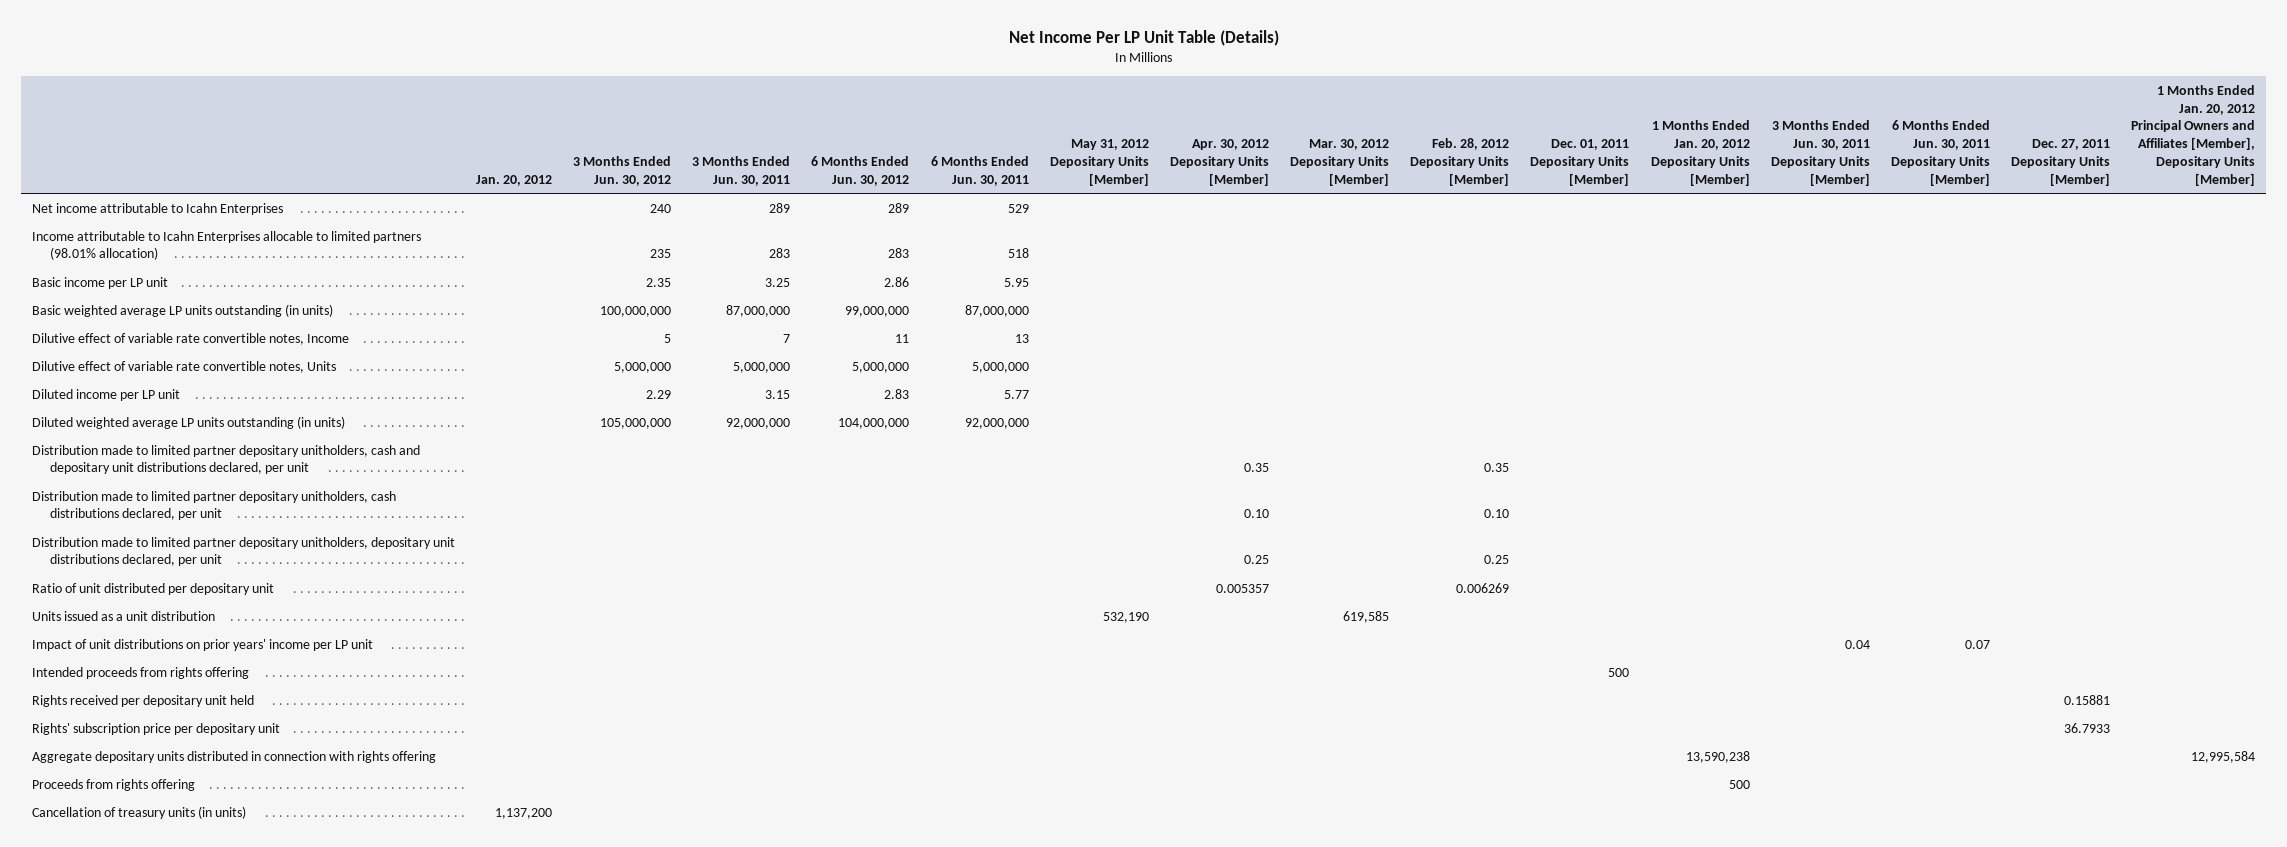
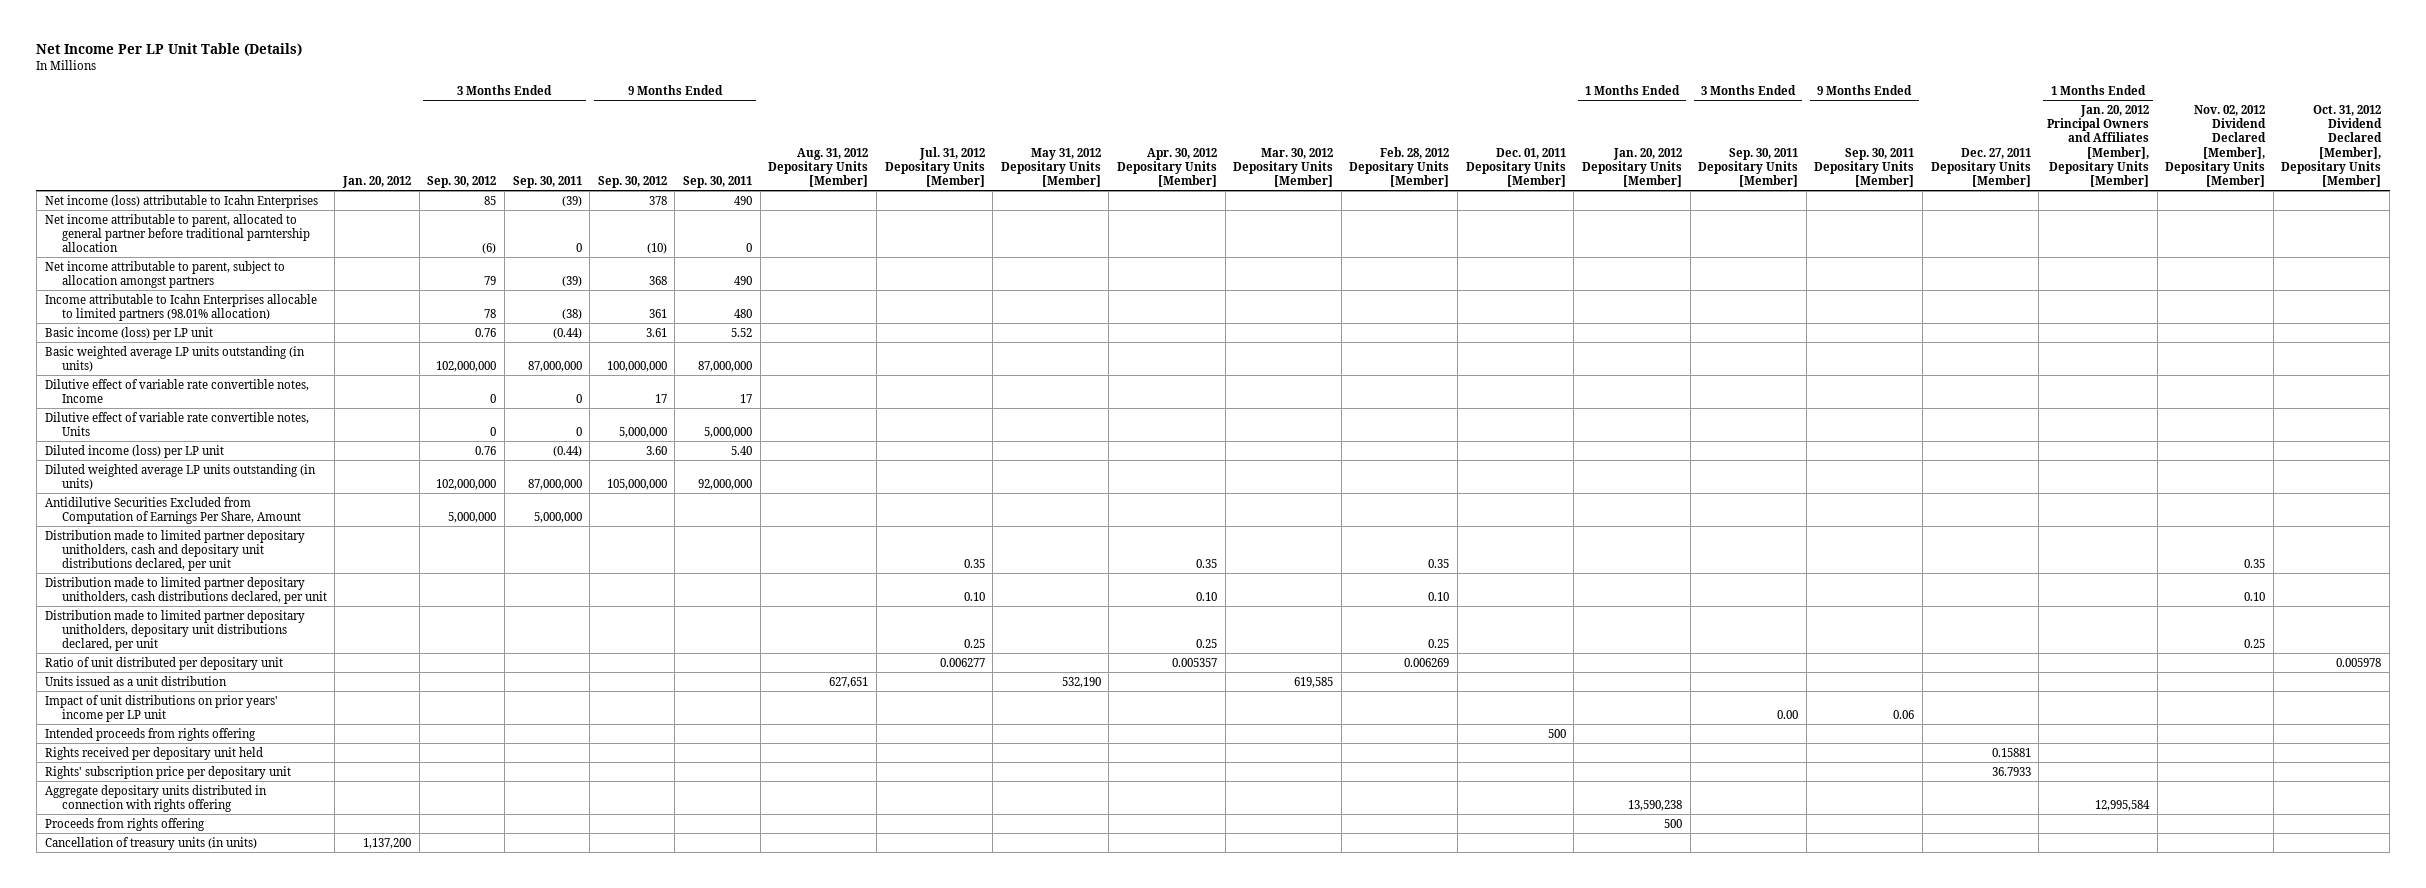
- | Jan. 20, 2012 | 3 Months Ended Jun. 30, 2012 | 3 Months Ended Jun. 30, 2011 | 6 Months Ended Jun. 30, 2012 | 6 Months Ended Jun. 30, 2011 | May 31, 2012 Depositary Units [Member] | Apr. 30, 2012 Depositary Units [Member] | Mar. 30, 2012 Depositary Units [Member] | Feb. 28, 2012 Depositary Units [Member] | Dec. 01, 2011 Depositary Units [Member] | 1 Months Ended Jan. 20, 2012 Depositary Units [Member] | 3 Months Ended Jun. 30, 2011 Depositary Units [Member] | 6 Months Ended Jun. 30, 2011 Depositary Units [Member] | Dec. 27, 2011 Depositary Units [Member] | 1 Months Ended Jan. 20, 2012 Principal Owners and Affiliates [Member], Depositary Units [Member]
+ | Jan. 20, 2012 | 3 Months Ended Sep. 30, 2012 | 3 Months Ended Sep. 30, 2011 | 9 Months Ended Sep. 30, 2012 | 9 Months Ended Sep. 30, 2011 | Aug. 31, 2012 Depositary Units [Member] | Jul. 31, 2012 Depositary Units [Member] | May 31, 2012 Depositary Units [Member] | Apr. 30, 2012 Depositary Units [Member] | Mar. 30, 2012 Depositary Units [Member] | Feb. 28, 2012 Depositary Units [Member] | Dec. 01, 2011 Depositary Units [Member] | 1 Months Ended Jan. 20, 2012 Depositary Units [Member] | 3 Months Ended Sep. 30, 2011 Depositary Units [Member] | 9 Months Ended Sep. 30, 2011 Depositary Units [Member] | Dec. 27, 2011 Depositary Units [Member] | 1 Months Ended Jan. 20, 2012 Principal Owners and Affiliates [Member], Depositary Units [Member] | Nov. 02, 2012 Dividend Declared [Member], Depositary Units [Member] | Oct. 31, 2012 Dividend Declared [Member], Depositary Units [Member]
- Net income attributable to Icahn Enterprises | | 240 | 289 | 289 | 529 | | | | | | | | | |
+ Net income (loss) attributable to Icahn Enterprises | | 85 | (39) | 378 | 490 | | | | | | | | | | | | | |
+ Net income attributable to parent, allocated to general partner before traditional parntership allocation | | (6) | 0 | (10) | 0 | | | | | | | | | | | | | |
+ Net income attributable to parent, subject to allocation amongst partners | | 79 | (39) | 368 | 490 | | | | | | | | | | | | | |
- Basic income per LP unit | | 2.35 | 3.25 | 2.86 | 5.95 | | | | | | | | | |
+ Basic income (loss) per LP unit | | 0.76 | (0.44) | 3.61 | 5.52 | | | | | | | | | | | | | |
- Diluted income per LP unit | | 2.29 | 3.15 | 2.83 | 5.77 | | | | | | | | | |
+ Diluted income (loss) per LP unit | | 0.76 | (0.44) | 3.60 | 5.40 | | | | | | | | | | | | | |
+ Antidilutive Securities Excluded from Computation of Earnings Per Share, Amount | | 5,000,000 | 5,000,000 | | | | | | | | | | | | | | | |

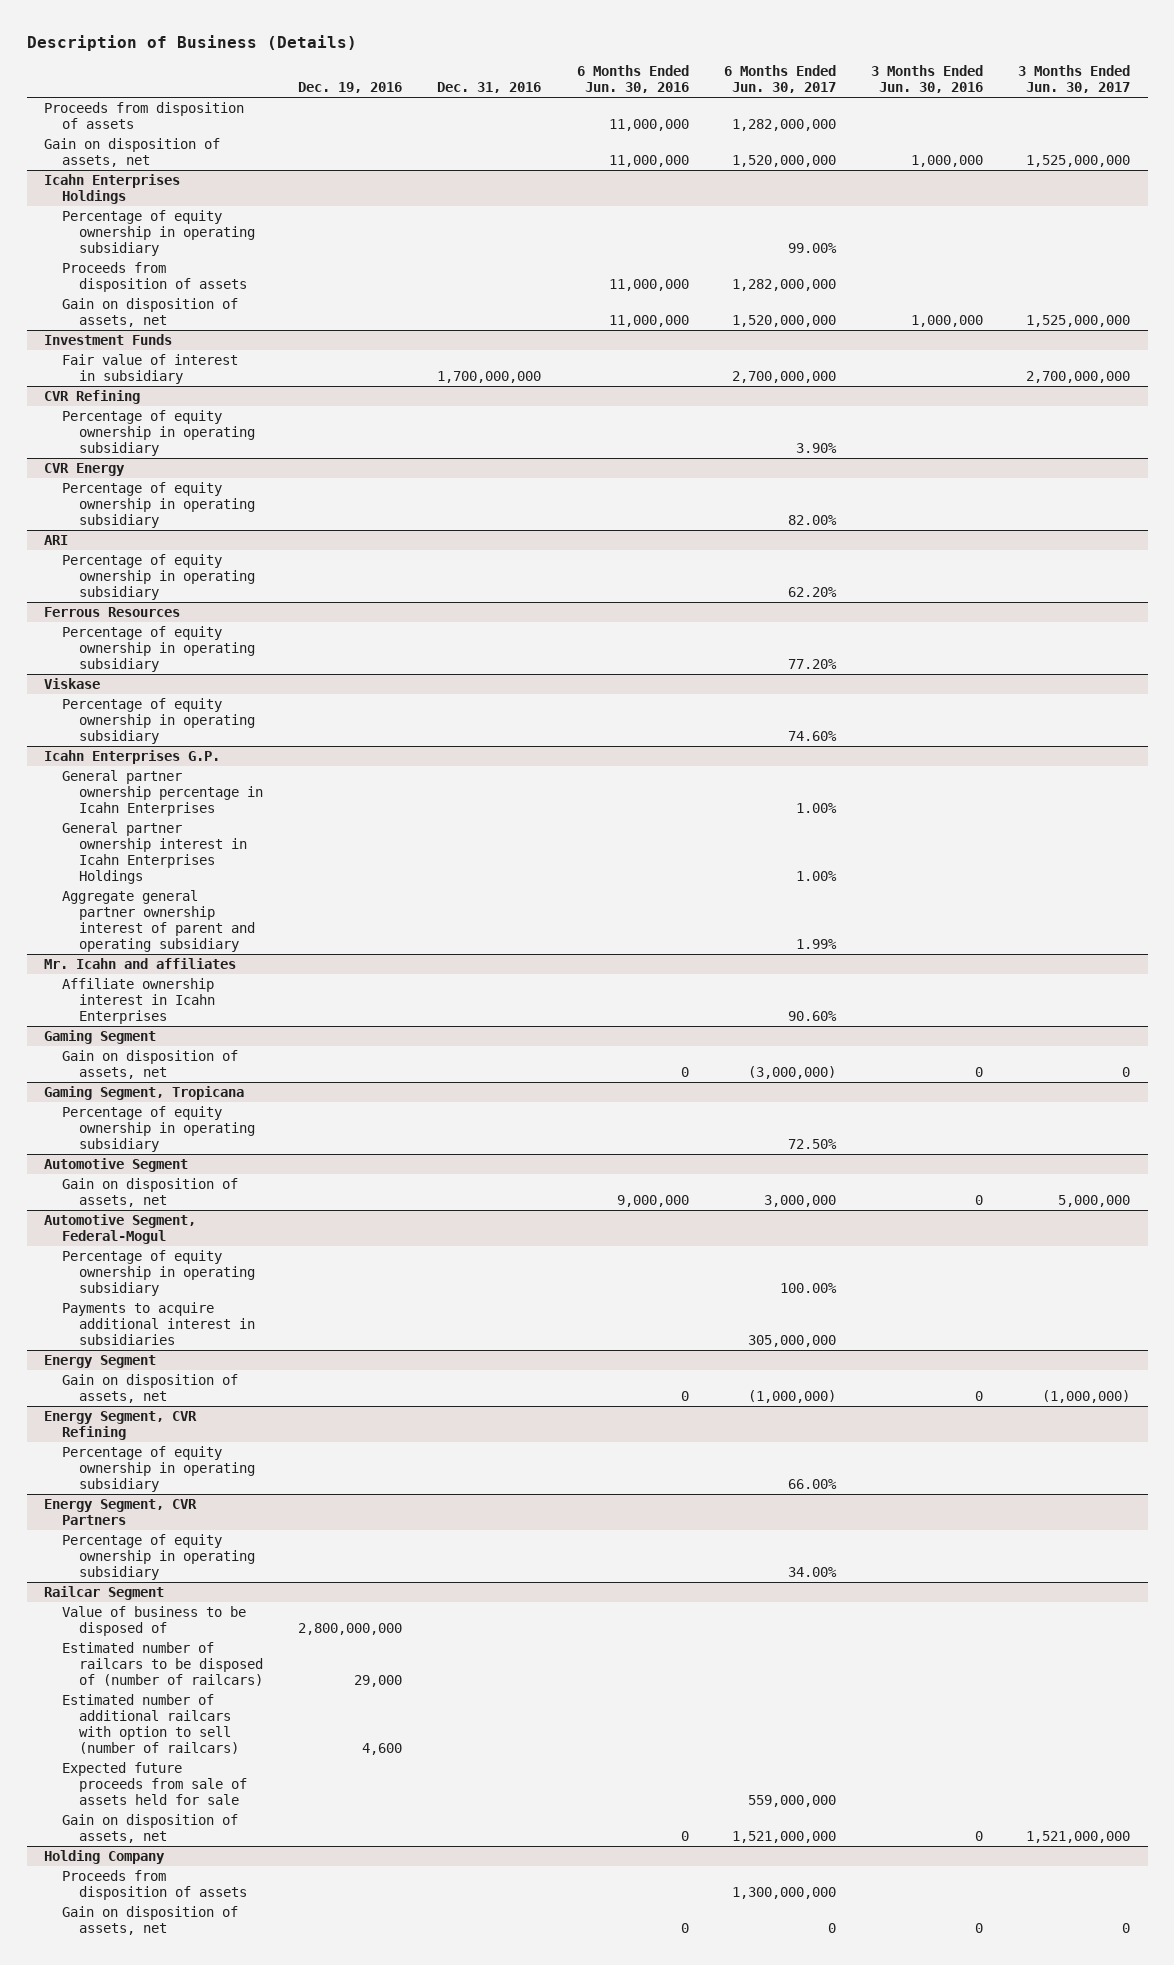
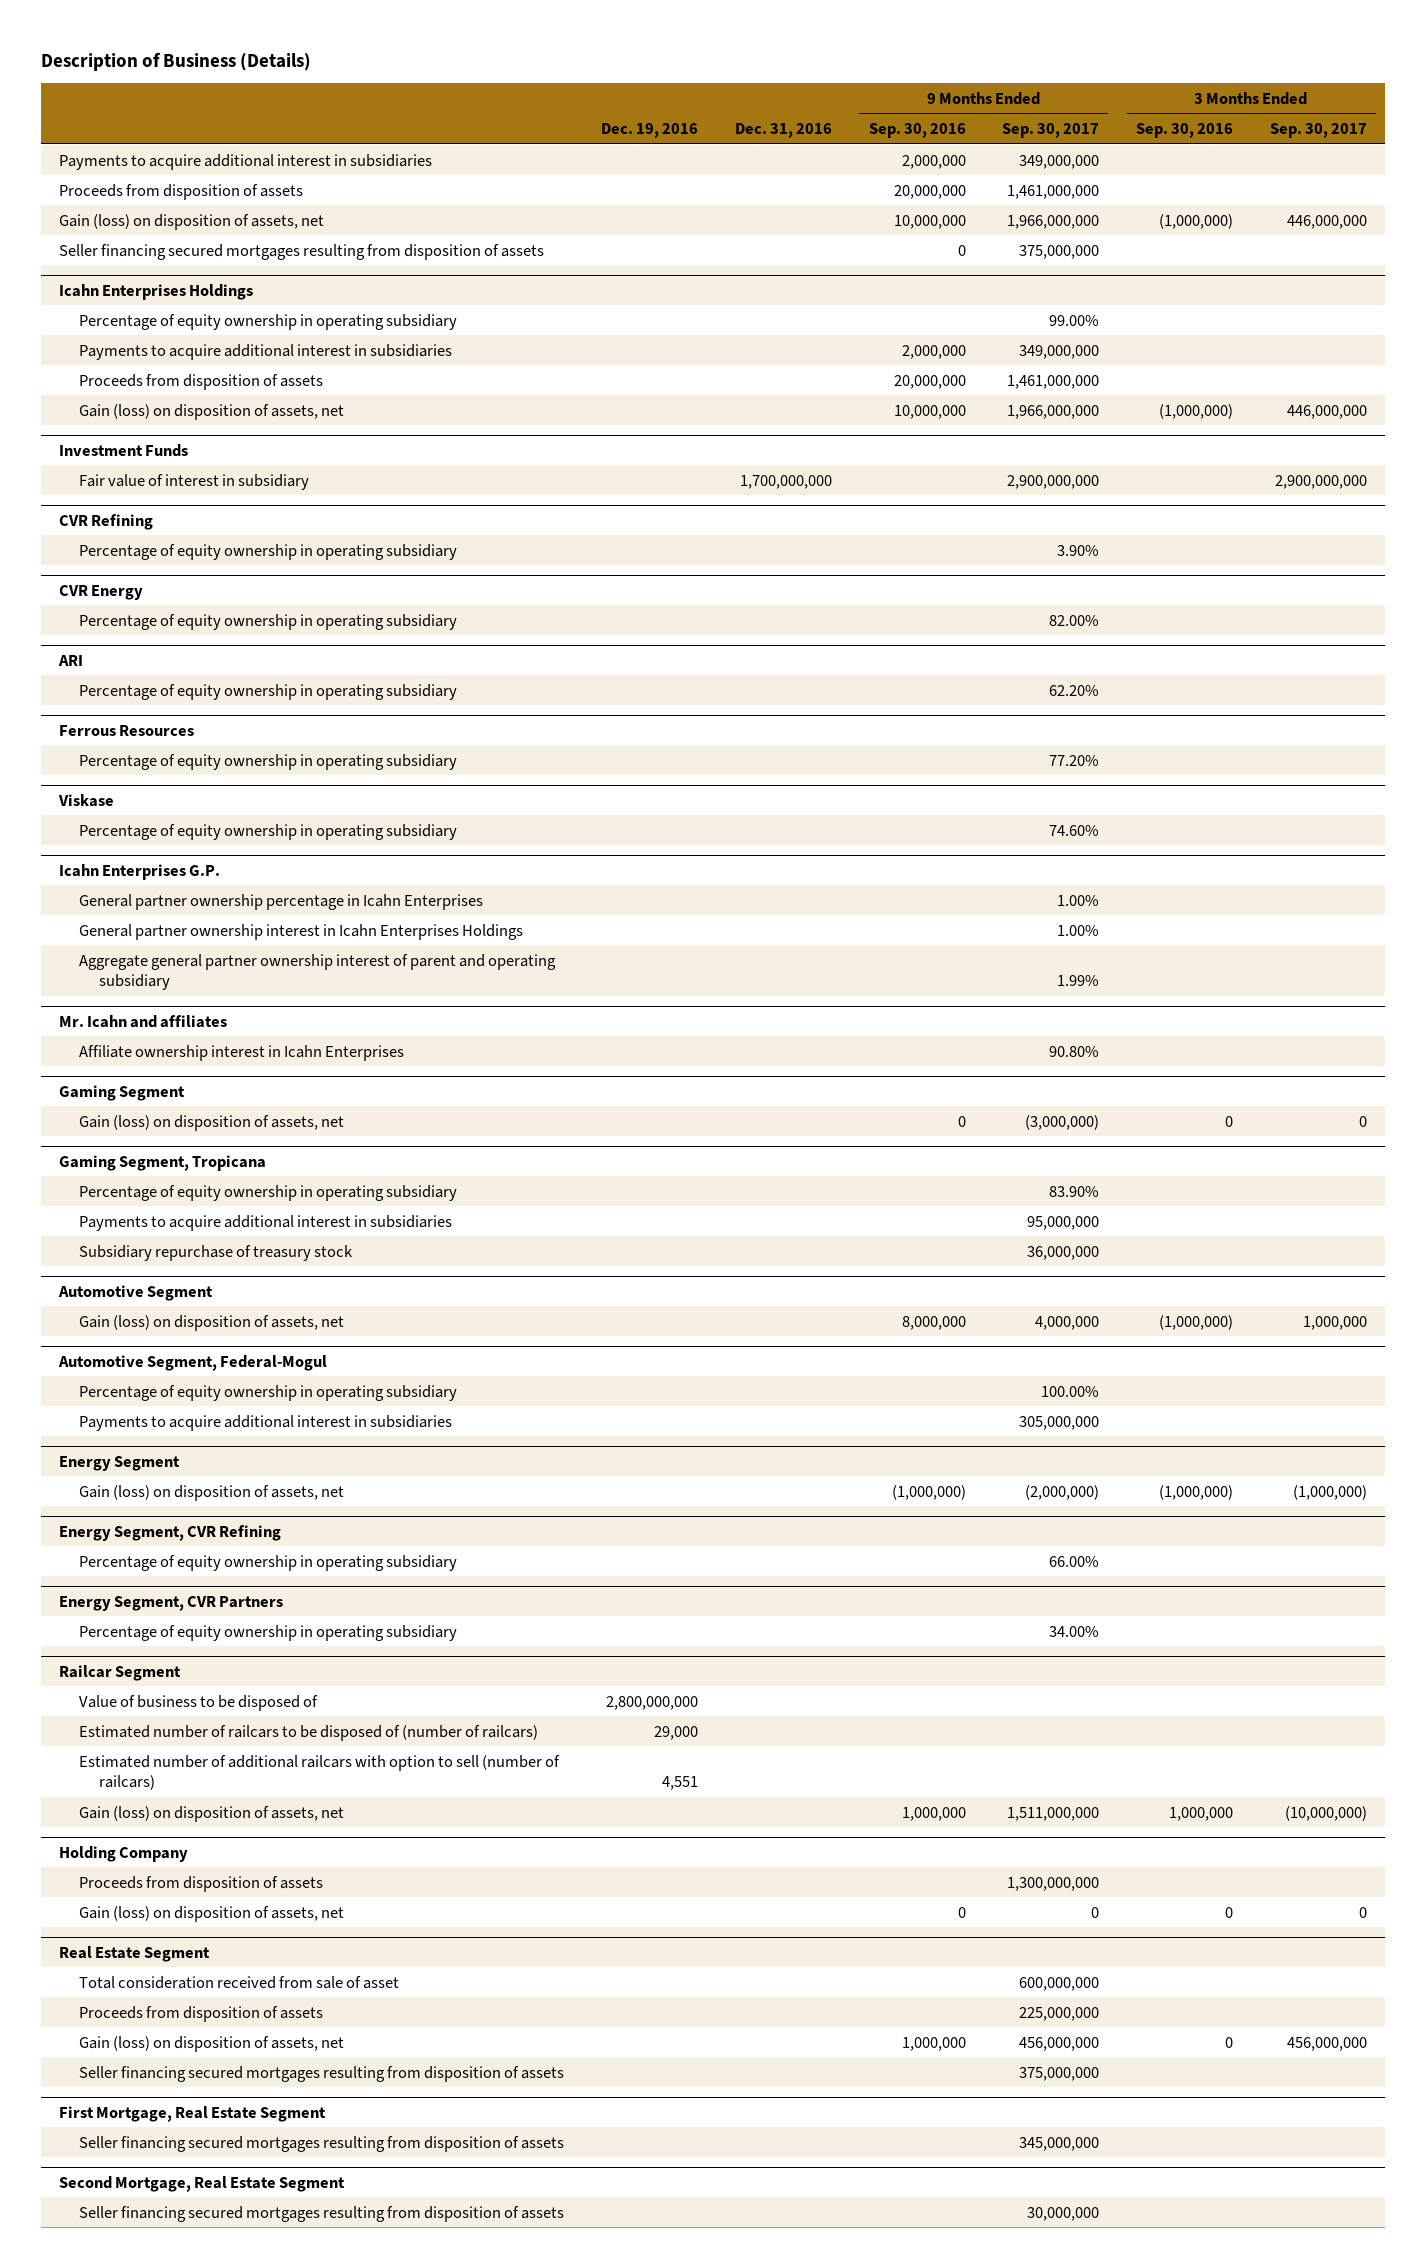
- | Dec. 19, 2016 | Dec. 31, 2016 | 6 Months Ended Jun. 30, 2016 | 6 Months Ended Jun. 30, 2017 | 3 Months Ended Jun. 30, 2016 | 3 Months Ended Jun. 30, 2017
+ | Dec. 19, 2016 | Dec. 31, 2016 | 9 Months Ended Sep. 30, 2016 | 9 Months Ended Sep. 30, 2017 | 3 Months Ended Sep. 30, 2016 | 3 Months Ended Sep. 30, 2017
+ Payments to acquire additional interest in subsidiaries | | | 2,000,000 | 349,000,000 | |
- Gain on disposition of assets, net | | | 11,000,000 | 1,520,000,000 | 1,000,000 | 1,525,000,000
+ Gain (loss) on disposition of assets, net | | | 10,000,000 | 1,966,000,000 | (1,000,000) | 446,000,000
+ Seller financing secured mortgages resulting from disposition of assets | | | 0 | 375,000,000 | |
@ Icahn Enterprises Holdings
+ Payments to acquire additional interest in subsidiaries | | | 2,000,000 | 349,000,000 | |
- Gain on disposition of assets, net | | | 11,000,000 | 1,520,000,000 | 1,000,000 | 1,525,000,000
+ Gain (loss) on disposition of assets, net | | | 10,000,000 | 1,966,000,000 | (1,000,000) | 446,000,000
@ Gaming Segment
- Gain on disposition of assets, net | | | 0 | (3,000,000) | 0 | 0
+ Gain (loss) on disposition of assets, net | | | 0 | (3,000,000) | 0 | 0
@ Gaming Segment, Tropicana
+ Payments to acquire additional interest in subsidiaries | | | | 95,000,000 | |
+ Subsidiary repurchase of treasury stock | | | | 36,000,000 | |
@ Automotive Segment
- Gain on disposition of assets, net | | | 9,000,000 | 3,000,000 | 0 | 5,000,000
+ Gain (loss) on disposition of assets, net | | | 8,000,000 | 4,000,000 | (1,000,000) | 1,000,000
@ Energy Segment
- Gain on disposition of assets, net | | | 0 | (1,000,000) | 0 | (1,000,000)
+ Gain (loss) on disposition of assets, net | | | (1,000,000) | (2,000,000) | (1,000,000) | (1,000,000)
@ Railcar Segment
- Estimated number of additional railcars with option to sell (number of railcars) | 4,600 | | | | |
- Expected future proceeds from sale of assets held for sale | | | | 559,000,000 | |
- Gain on disposition of assets, net | | | 0 | 1,521,000,000 | 0 | 1,521,000,000
+ Estimated number of additional railcars with option to sell (number of railcars) | 4,551 | | | | |
+ Gain (loss) on disposition of assets, net | | | 1,000,000 | 1,511,000,000 | 1,000,000 | (10,000,000)
@ Holding Company
- Gain on disposition of assets, net | | | 0 | 0 | 0 | 0
+ Gain (loss) on disposition of assets, net | | | 0 | 0 | 0 | 0
+ Real Estate Segment
+ Total consideration received from sale of asset | | | | 600,000,000 | |
+ Proceeds from disposition of assets | | | | 225,000,000 | |
+ Gain (loss) on disposition of assets, net | | | 1,000,000 | 456,000,000 | 0 | 456,000,000
+ Seller financing secured mortgages resulting from disposition of assets | | | | 375,000,000 | |
+ First Mortgage, Real Estate Segment
+ Seller financing secured mortgages resulting from disposition of assets | | | | 345,000,000 | |
+ Second Mortgage, Real Estate Segment
+ Seller financing secured mortgages resulting from disposition of assets | | | | 30,000,000 | |

